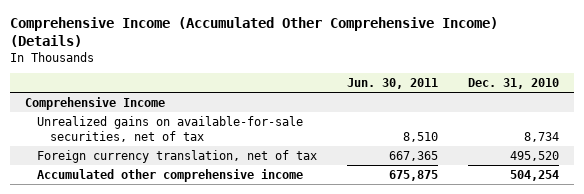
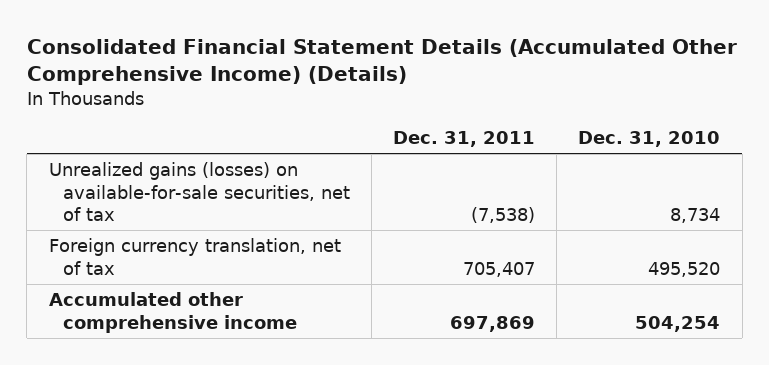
- Comprehensive Income (Accumulated Other Comprehensive Income) (Details)
+ Consolidated Financial Statement Details (Accumulated Other Comprehensive Income) (Details)
- | Jun. 30, 2011 | Dec. 31, 2010
+ | Dec. 31, 2011 | Dec. 31, 2010
- Comprehensive Income
- Unrealized gains on available-for-sale securities, net of tax | 8,510 | 8,734
+ Unrealized gains (losses) on available-for-sale securities, net of tax | (7,538) | 8,734

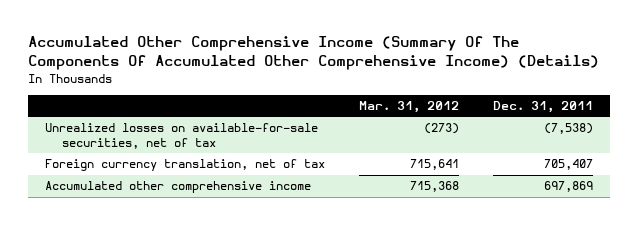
- Consolidated Financial Statement Details (Accumulated Other Comprehensive Income) (Details)
+ Accumulated Other Comprehensive Income (Summary Of The Components Of Accumulated Other Comprehensive Income) (Details)
- | Dec. 31, 2011 | Dec. 31, 2010
+ | Mar. 31, 2012 | Dec. 31, 2011
- Unrealized gains (losses) on available-for-sale securities, net of tax | (7,538) | 8,734
+ Unrealized losses on available-for-sale securities, net of tax | (273) | (7,538)

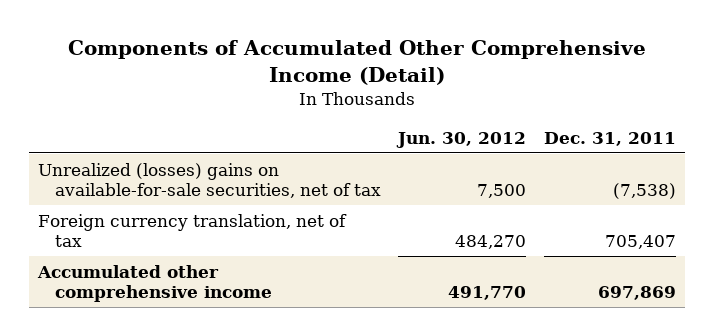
- Accumulated Other Comprehensive Income (Summary Of The Components Of Accumulated Other Comprehensive Income) (Details)
+ Components of Accumulated Other Comprehensive Income (Detail)
- | Mar. 31, 2012 | Dec. 31, 2011
+ | Jun. 30, 2012 | Dec. 31, 2011
- Unrealized losses on available-for-sale securities, net of tax | (273) | (7,538)
+ Unrealized (losses) gains on available-for-sale securities, net of tax | 7,500 | (7,538)

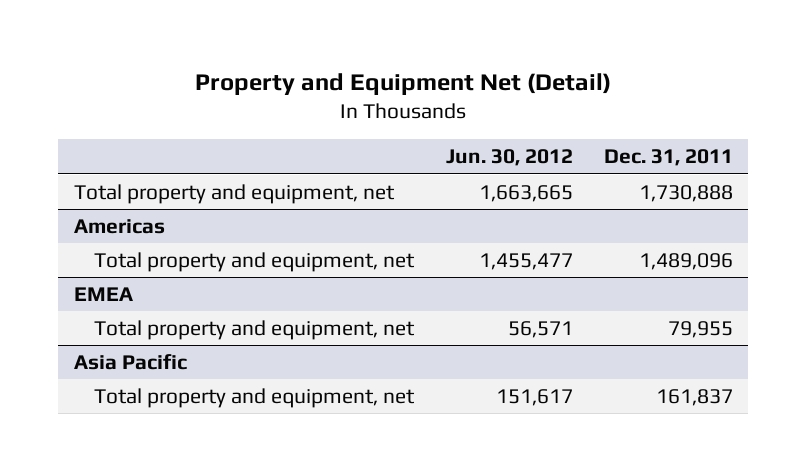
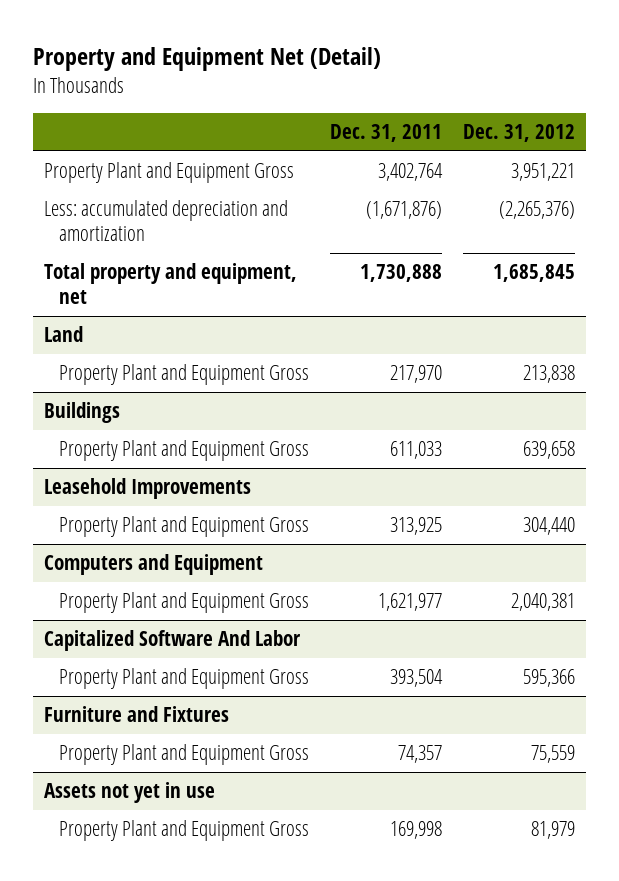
- | Jun. 30, 2012 | Dec. 31, 2011
+ | Dec. 31, 2011 | Dec. 31, 2012
+ Property Plant and Equipment Gross | 3,402,764 | 3,951,221
+ Less: accumulated depreciation and amortization | (1,671,876) | (2,265,376)
- Americas
- Total property and equipment, net | 1,455,477 | 1,489,096
- EMEA
- Total property and equipment, net | 56,571 | 79,955
- Asia Pacific
- Total property and equipment, net | 151,617 | 161,837
+ Land
+ Property Plant and Equipment Gross | 217,970 | 213,838
+ Buildings
+ Property Plant and Equipment Gross | 611,033 | 639,658
+ Leasehold Improvements
+ Property Plant and Equipment Gross | 313,925 | 304,440
+ Computers and Equipment
+ Property Plant and Equipment Gross | 1,621,977 | 2,040,381
+ Capitalized Software And Labor
+ Property Plant and Equipment Gross | 393,504 | 595,366
+ Furniture and Fixtures
+ Property Plant and Equipment Gross | 74,357 | 75,559
+ Assets not yet in use
+ Property Plant and Equipment Gross | 169,998 | 81,979

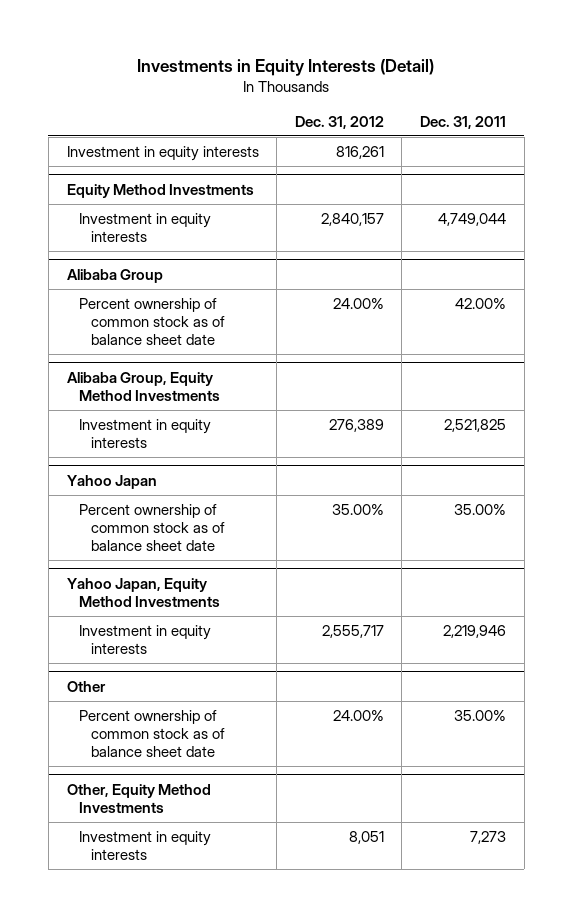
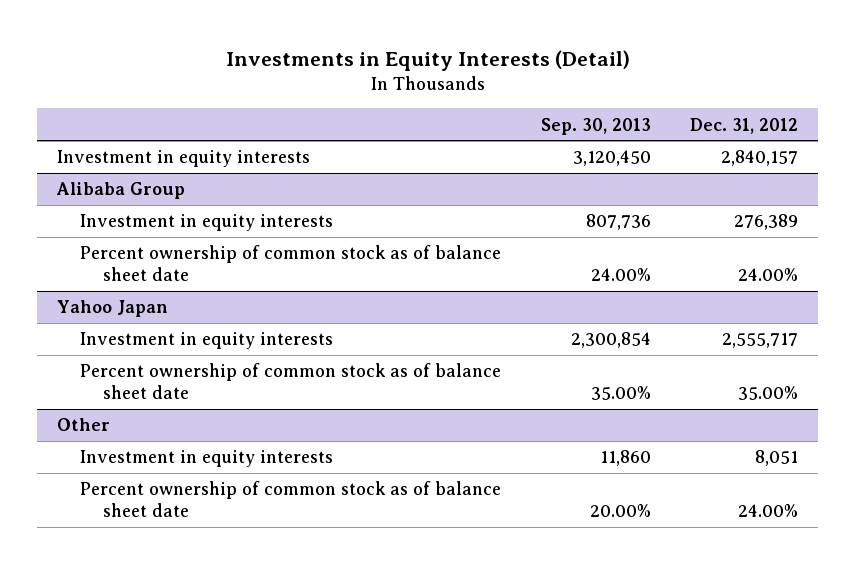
- | Dec. 31, 2012 | Dec. 31, 2011
+ | Sep. 30, 2013 | Dec. 31, 2012
- Investment in equity interests | 816,261 |
- Equity Method Investments
- Alibaba Group, Equity Method Investments
@ Alibaba Group
moved down: Percent ownership of common stock as of balance sheet date | 24.00% | 24.00%
- Yahoo Japan, Equity Method Investments
@ Yahoo Japan
moved down: Percent ownership of common stock as of balance sheet date | 35.00% | 35.00%
- Other, Equity Method Investments
@ Other
moved down: Percent ownership of common stock as of balance sheet date | 20.00% | 24.00%

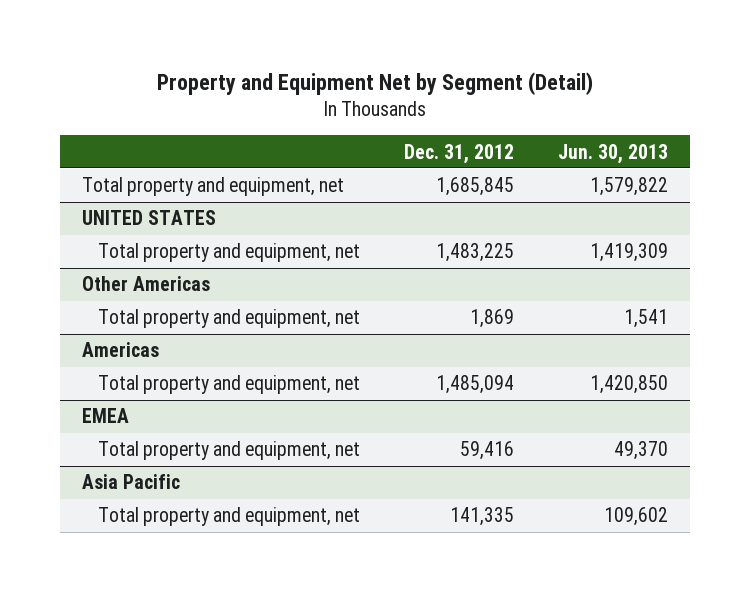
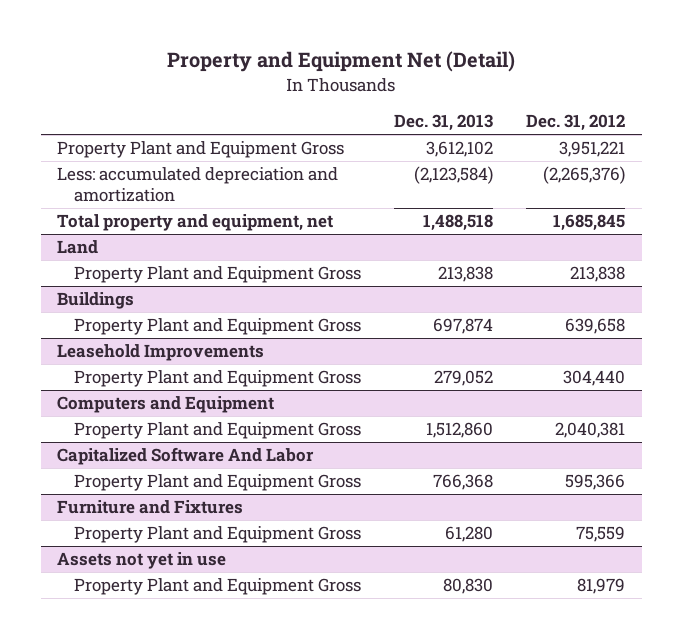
- Property and Equipment Net by Segment (Detail)
+ Property and Equipment Net (Detail)
- | Dec. 31, 2012 | Jun. 30, 2013
+ | Dec. 31, 2013 | Dec. 31, 2012
+ Property Plant and Equipment Gross | 3,612,102 | 3,951,221
+ Less: accumulated depreciation and amortization | (2,123,584) | (2,265,376)
- UNITED STATES
- Total property and equipment, net | 1,483,225 | 1,419,309
- Other Americas
- Total property and equipment, net | 1,869 | 1,541
- Americas
- Total property and equipment, net | 1,485,094 | 1,420,850
- EMEA
- Total property and equipment, net | 59,416 | 49,370
- Asia Pacific
- Total property and equipment, net | 141,335 | 109,602
+ Land
+ Property Plant and Equipment Gross | 213,838 | 213,838
+ Buildings
+ Property Plant and Equipment Gross | 697,874 | 639,658
+ Leasehold Improvements
+ Property Plant and Equipment Gross | 279,052 | 304,440
+ Computers and Equipment
+ Property Plant and Equipment Gross | 1,512,860 | 2,040,381
+ Capitalized Software And Labor
+ Property Plant and Equipment Gross | 766,368 | 595,366
+ Furniture and Fixtures
+ Property Plant and Equipment Gross | 61,280 | 75,559
+ Assets not yet in use
+ Property Plant and Equipment Gross | 80,830 | 81,979

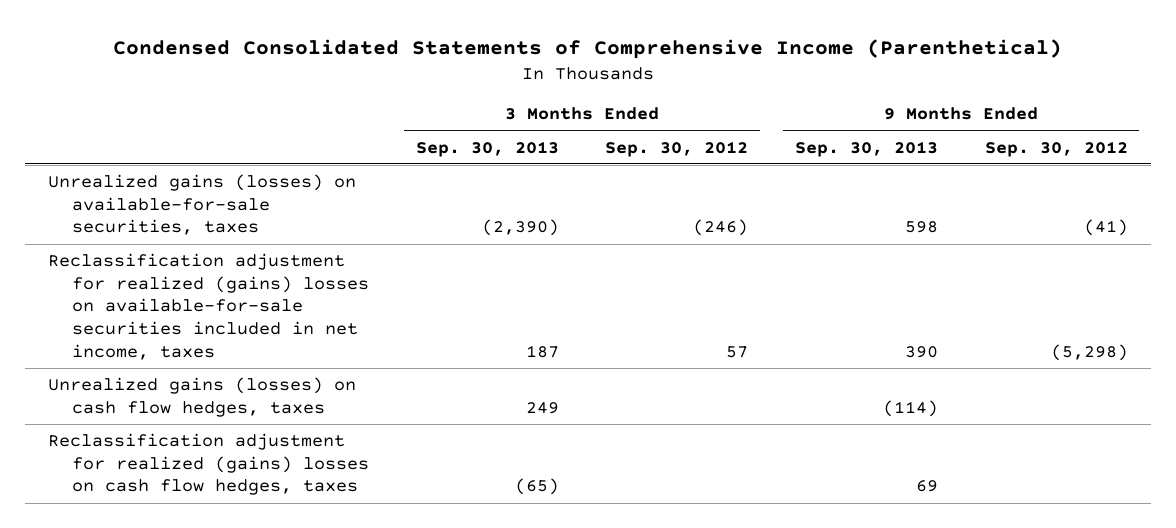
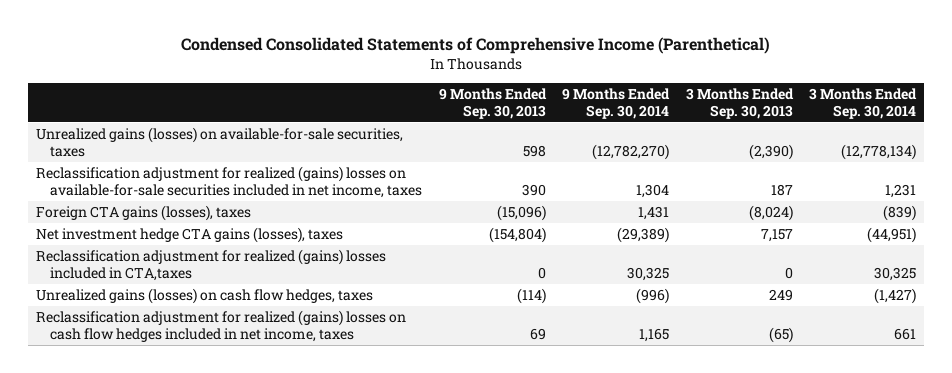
- | 3 Months Ended Sep. 30, 2013 | 3 Months Ended Sep. 30, 2012 | 9 Months Ended Sep. 30, 2013 | 9 Months Ended Sep. 30, 2012
+ | 9 Months Ended Sep. 30, 2013 | 9 Months Ended Sep. 30, 2014 | 3 Months Ended Sep. 30, 2013 | 3 Months Ended Sep. 30, 2014
+ Foreign CTA gains (losses), taxes | (15,096) | 1,431 | (8,024) | (839)
+ Net investment hedge CTA gains (losses), taxes | (154,804) | (29,389) | 7,157 | (44,951)
+ Reclassification adjustment for realized (gains) losses included in CTA,taxes | 0 | 30,325 | 0 | 30,325
- Reclassification adjustment for realized (gains) losses on cash flow hedges, taxes | (65) | | 69 |
+ Reclassification adjustment for realized (gains) losses on cash flow hedges included in net income, taxes | 69 | 1,165 | (65) | 661

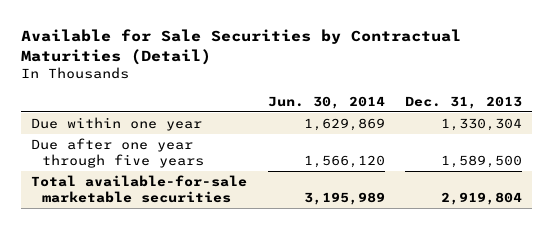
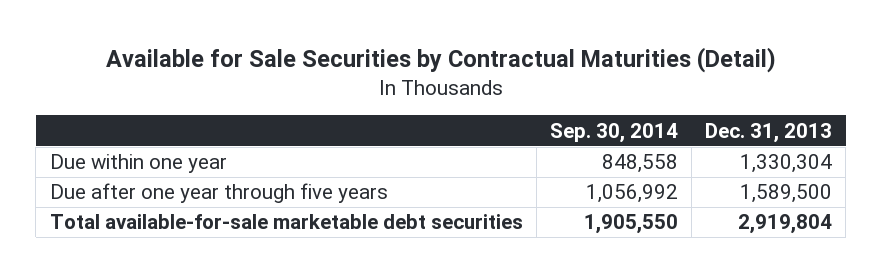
- | Jun. 30, 2014 | Dec. 31, 2013
+ | Sep. 30, 2014 | Dec. 31, 2013
- Total available-for-sale marketable securities | 3,195,989 | 2,919,804
+ Total available-for-sale marketable debt securities | 1,905,550 | 2,919,804

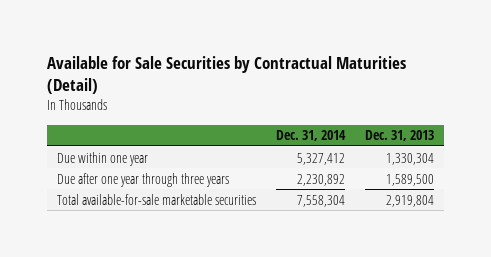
- | Sep. 30, 2014 | Dec. 31, 2013
+ | Dec. 31, 2014 | Dec. 31, 2013
- Due after one year through five years | 1,056,992 | 1,589,500
- Total available-for-sale marketable debt securities | 1,905,550 | 2,919,804
+ Due after one year through three years | 2,230,892 | 1,589,500
+ Total available-for-sale marketable securities | 7,558,304 | 2,919,804

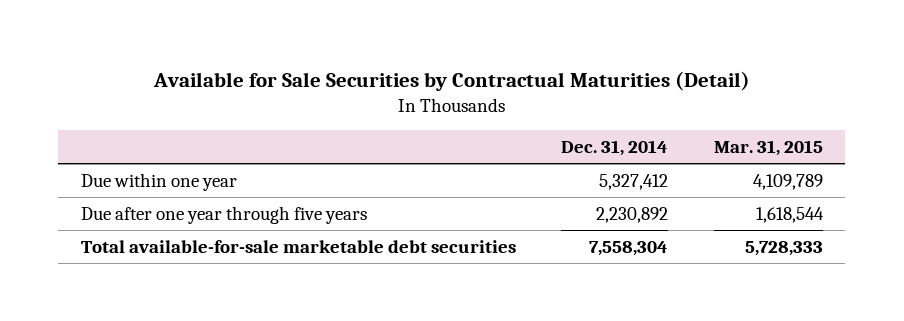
- | Dec. 31, 2014 | Dec. 31, 2013
+ | Dec. 31, 2014 | Mar. 31, 2015
- Due after one year through three years | 2,230,892 | 1,589,500
- Total available-for-sale marketable securities | 7,558,304 | 2,919,804
+ Due after one year through five years | 2,230,892 | 1,618,544
+ Total available-for-sale marketable debt securities | 7,558,304 | 5,728,333

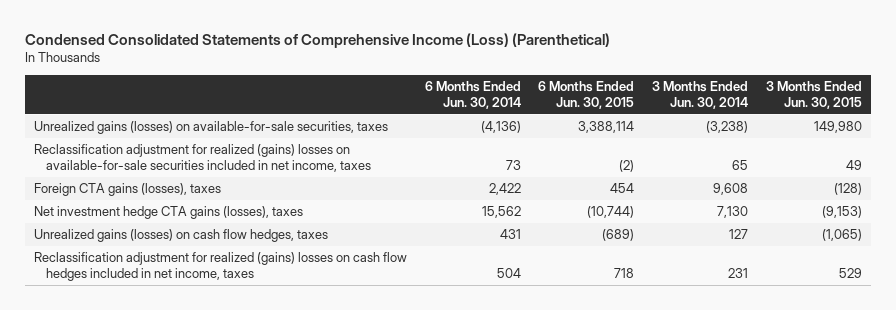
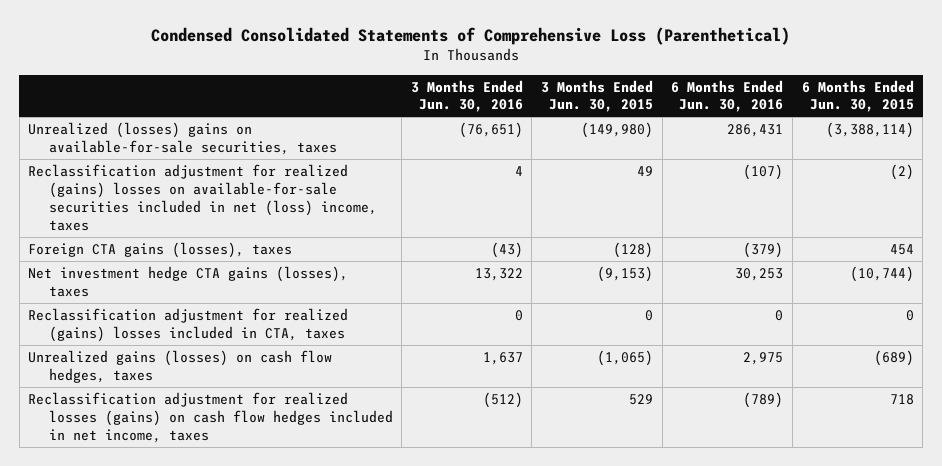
- Condensed Consolidated Statements of Comprehensive Income (Loss) (Parenthetical)
+ Condensed Consolidated Statements of Comprehensive Loss (Parenthetical)
- | 6 Months Ended Jun. 30, 2014 | 6 Months Ended Jun. 30, 2015 | 3 Months Ended Jun. 30, 2014 | 3 Months Ended Jun. 30, 2015
+ | 3 Months Ended Jun. 30, 2016 | 3 Months Ended Jun. 30, 2015 | 6 Months Ended Jun. 30, 2016 | 6 Months Ended Jun. 30, 2015
- Unrealized gains (losses) on available-for-sale securities, taxes | (4,136) | 3,388,114 | (3,238) | 149,980
- Reclassification adjustment for realized (gains) losses on available-for-sale securities included in net income, taxes | 73 | (2) | 65 | 49
+ Unrealized (losses) gains on available-for-sale securities, taxes | (76,651) | (149,980) | 286,431 | (3,388,114)
+ Reclassification adjustment for realized (gains) losses on available-for-sale securities included in net (loss) income, taxes | 4 | 49 | (107) | (2)
+ Reclassification adjustment for realized (gains) losses included in CTA, taxes | 0 | 0 | 0 | 0
- Reclassification adjustment for realized (gains) losses on cash flow hedges included in net income, taxes | 504 | 718 | 231 | 529
+ Reclassification adjustment for realized losses (gains) on cash flow hedges included in net income, taxes | (512) | 529 | (789) | 718

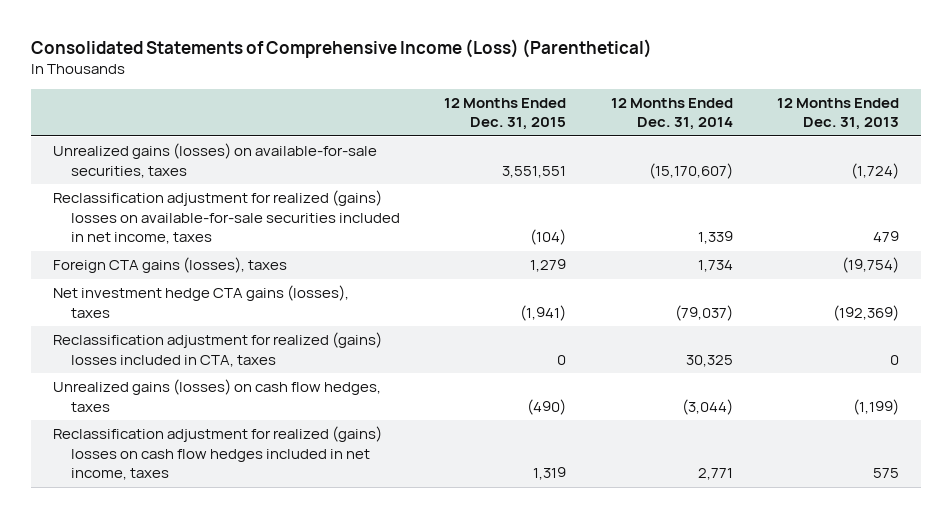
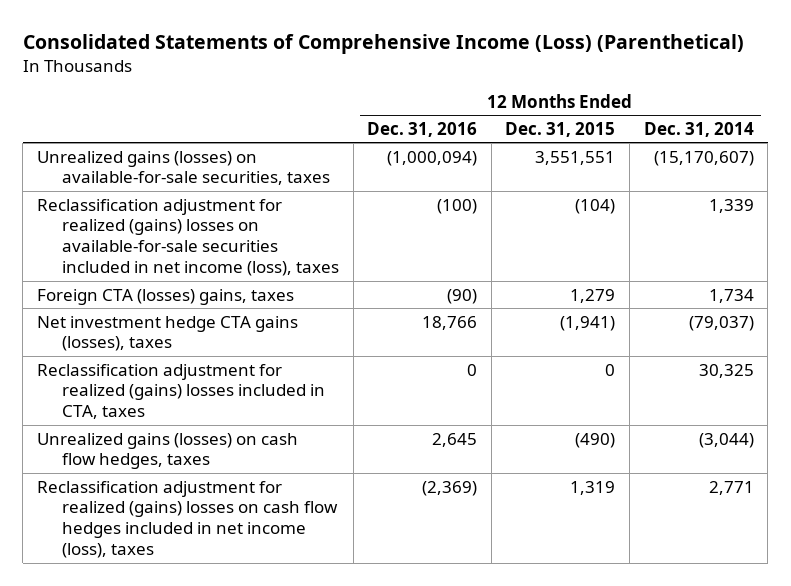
- | 12 Months Ended Dec. 31, 2015 | 12 Months Ended Dec. 31, 2014 | 12 Months Ended Dec. 31, 2013
+ | 12 Months Ended Dec. 31, 2016 | 12 Months Ended Dec. 31, 2015 | 12 Months Ended Dec. 31, 2014
- Reclassification adjustment for realized (gains) losses on available-for-sale securities included in net income, taxes | (104) | 1,339 | 479
- Foreign CTA gains (losses), taxes | 1,279 | 1,734 | (19,754)
+ Reclassification adjustment for realized (gains) losses on available-for-sale securities included in net income (loss), taxes | (100) | (104) | 1,339
+ Foreign CTA (losses) gains, taxes | (90) | 1,279 | 1,734
- Reclassification adjustment for realized (gains) losses on cash flow hedges included in net income, taxes | 1,319 | 2,771 | 575
+ Reclassification adjustment for realized (gains) losses on cash flow hedges included in net income (loss), taxes | (2,369) | 1,319 | 2,771

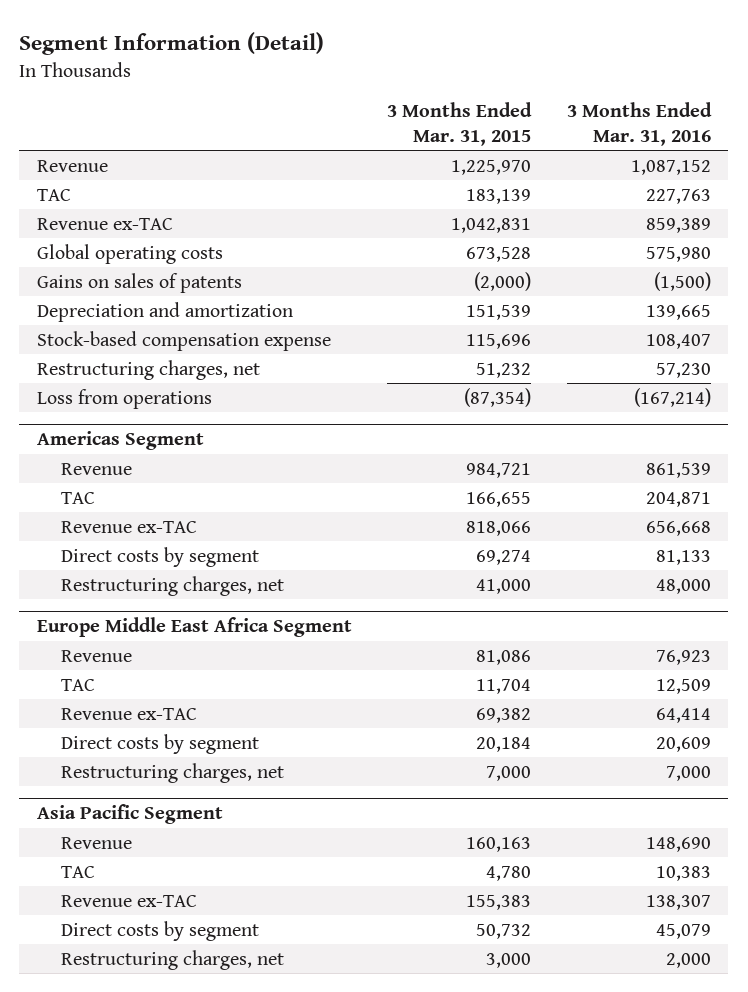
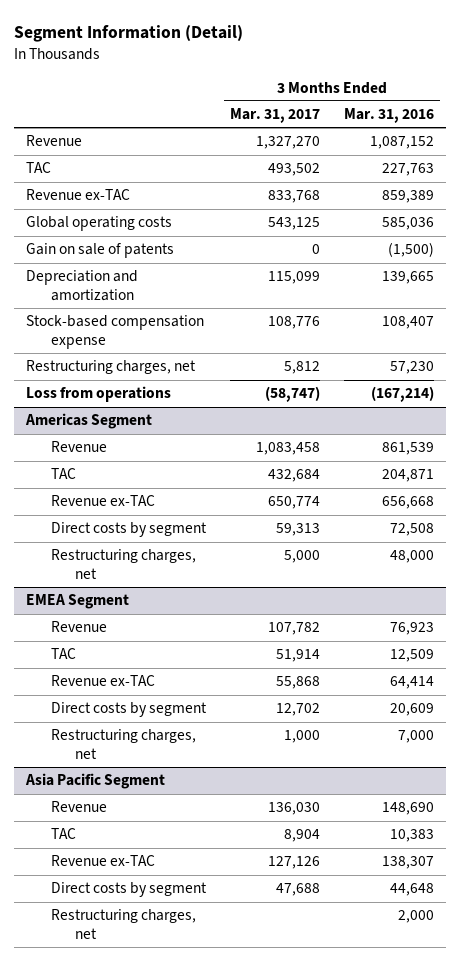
- | 3 Months Ended Mar. 31, 2015 | 3 Months Ended Mar. 31, 2016
+ | 3 Months Ended Mar. 31, 2017 | 3 Months Ended Mar. 31, 2016
- Global operating costs | 673,528 | 575,980
- Gains on sales of patents | (2,000) | (1,500)
+ Global operating costs | 543,125 | 585,036
+ Gain on sale of patents | 0 | (1,500)
@ Americas Segment
- Direct costs by segment | 69,274 | 81,133
+ Direct costs by segment | 59,313 | 72,508
- Europe Middle East Africa Segment
+ EMEA Segment
@ Asia Pacific Segment
- Direct costs by segment | 50,732 | 45,079
+ Direct costs by segment | 47,688 | 44,648

